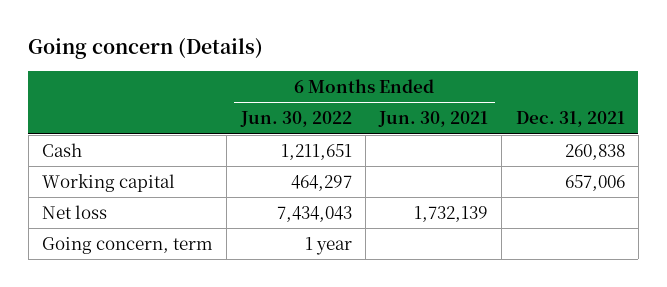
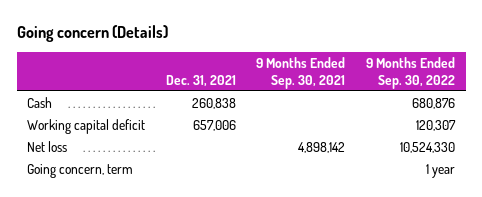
- | 6 Months Ended Jun. 30, 2022 | 6 Months Ended Jun. 30, 2021 | Dec. 31, 2021
+ | Dec. 31, 2021 | 9 Months Ended Sep. 30, 2021 | 9 Months Ended Sep. 30, 2022
- Working capital | 464,297 | | 657,006
+ Working capital deficit | 657,006 | | 120,307

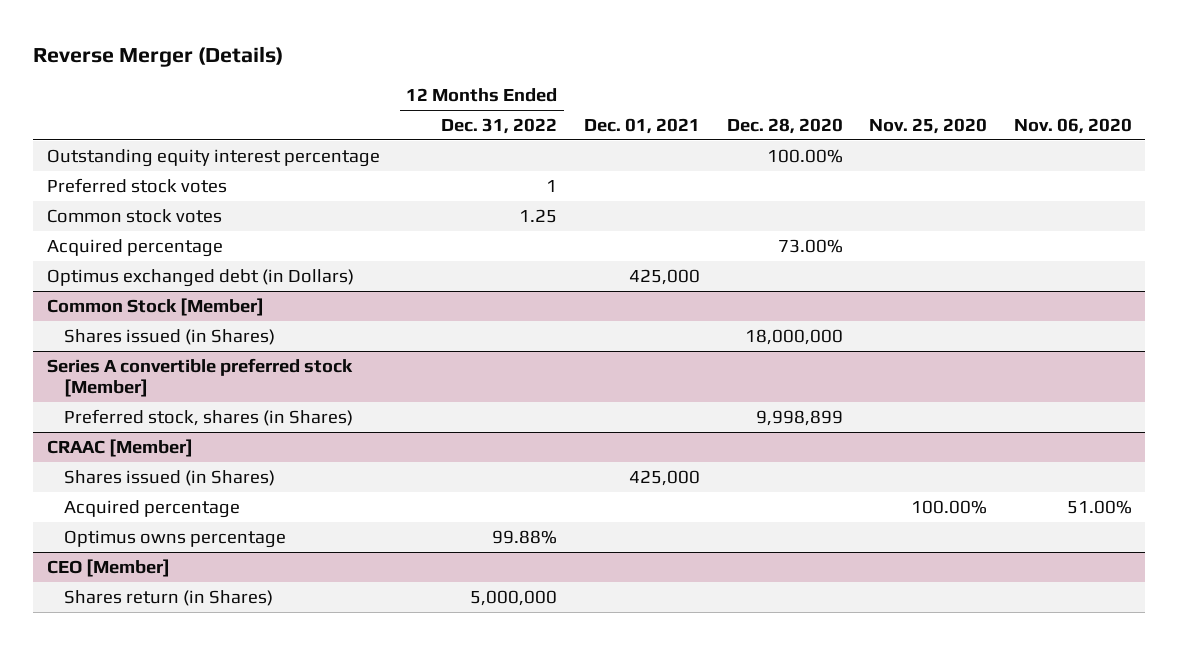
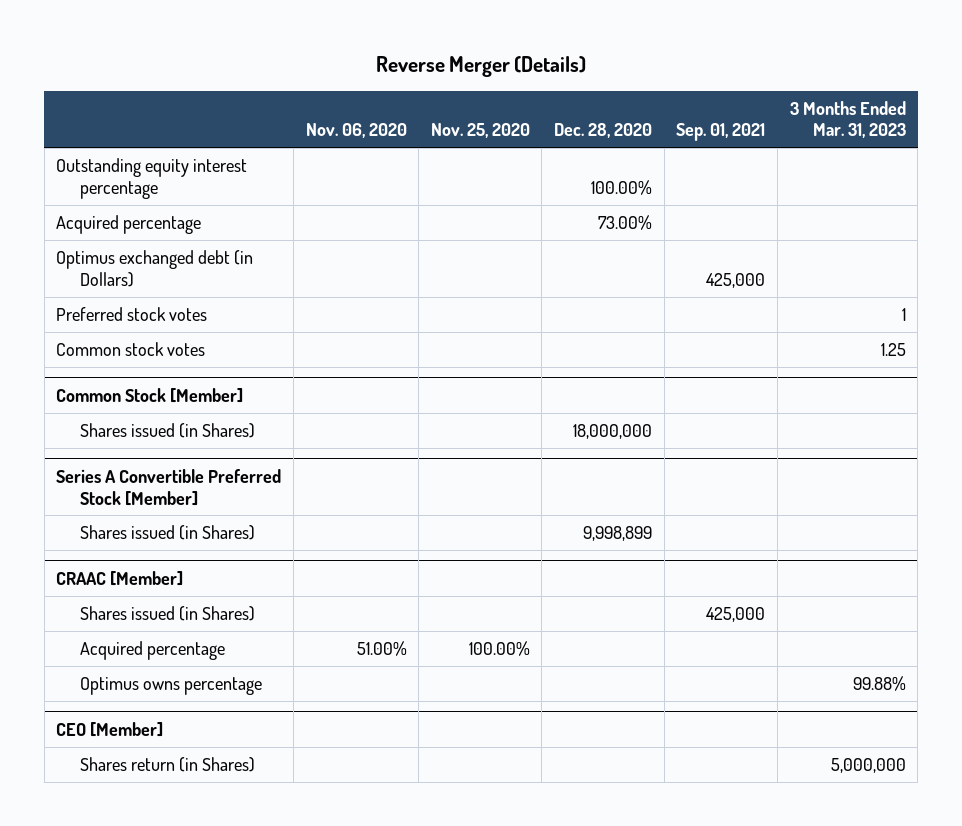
- | 12 Months Ended Dec. 31, 2022 | Dec. 01, 2021 | Dec. 28, 2020 | Nov. 25, 2020 | Nov. 06, 2020
+ | Nov. 06, 2020 | Nov. 25, 2020 | Dec. 28, 2020 | Sep. 01, 2021 | 3 Months Ended Mar. 31, 2023
moved down: Preferred stock votes | | | | | 1
moved down: Common stock votes | | | | | 1.25
- Series A convertible preferred stock [Member]
- Preferred stock, shares (in Shares) | | | 9,998,899 | |
+ Series A Convertible Preferred Stock [Member]
+ Shares issued (in Shares) | | | 9,998,899 | |

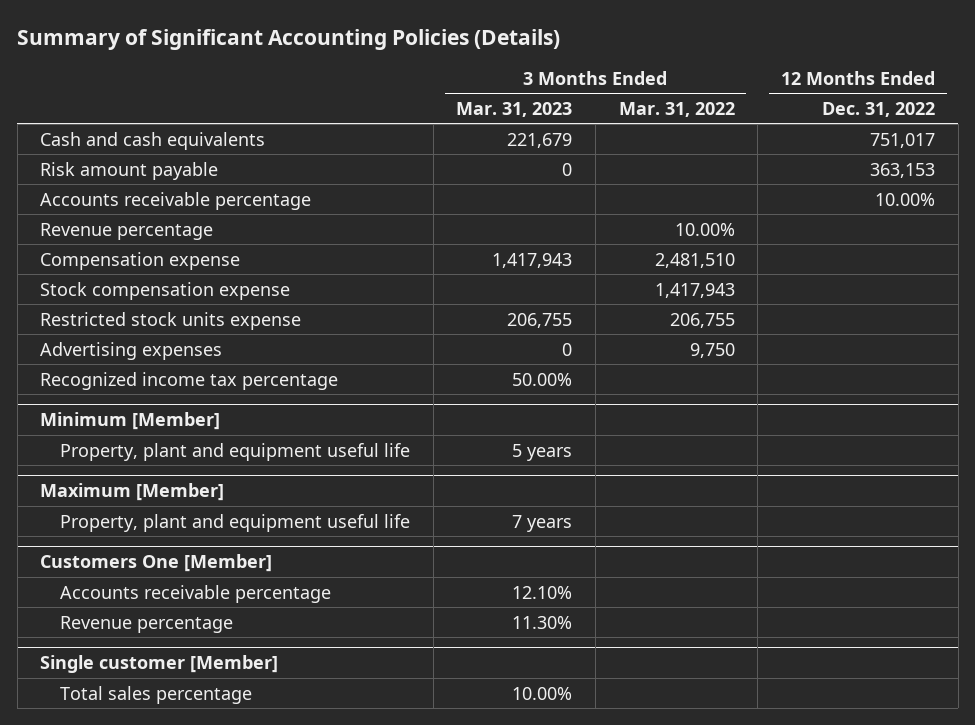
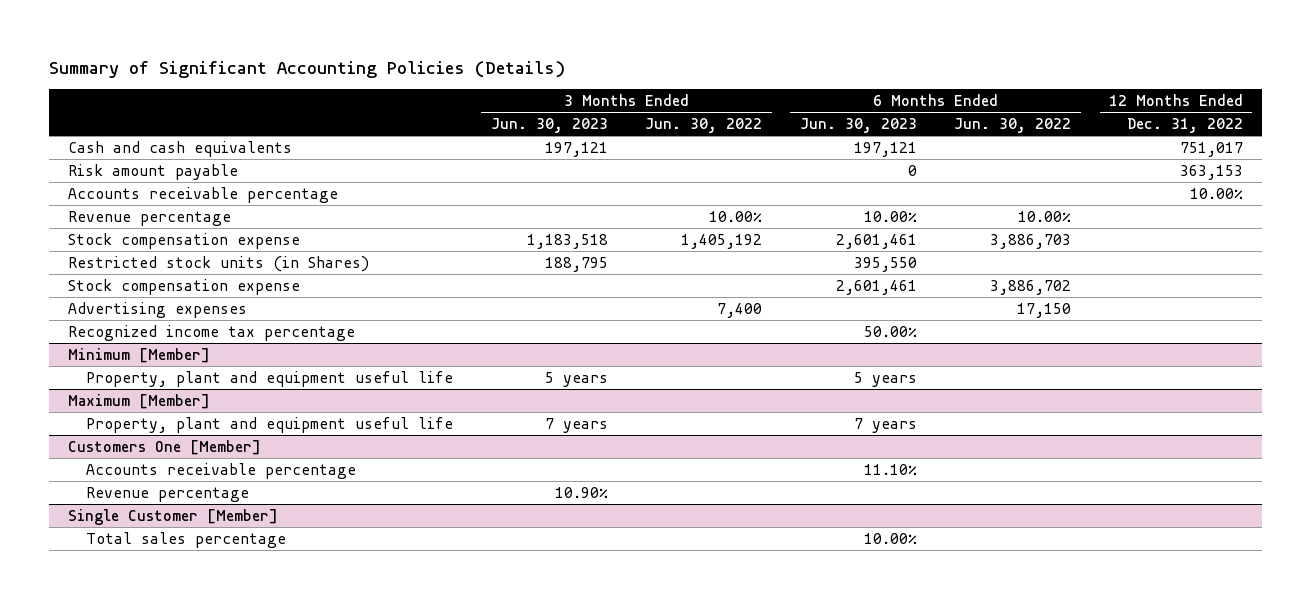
- | 3 Months Ended Mar. 31, 2023 | 3 Months Ended Mar. 31, 2022 | 12 Months Ended Dec. 31, 2022
+ | 3 Months Ended Jun. 30, 2023 | 3 Months Ended Jun. 30, 2022 | 6 Months Ended Jun. 30, 2023 | 6 Months Ended Jun. 30, 2022 | 12 Months Ended Dec. 31, 2022
- Compensation expense | 1,417,943 | 2,481,510 |
- Restricted stock units expense | 206,755 | 206,755 |
+ Restricted stock units (in Shares) | 188,795 | | 395,550 | |
+ Stock compensation expense | | | 2,601,461 | 3,886,702 |
- Single customer [Member]
+ Single Customer [Member]

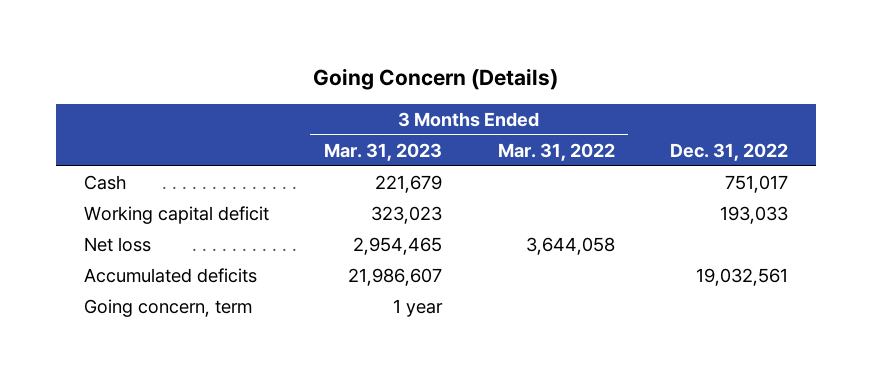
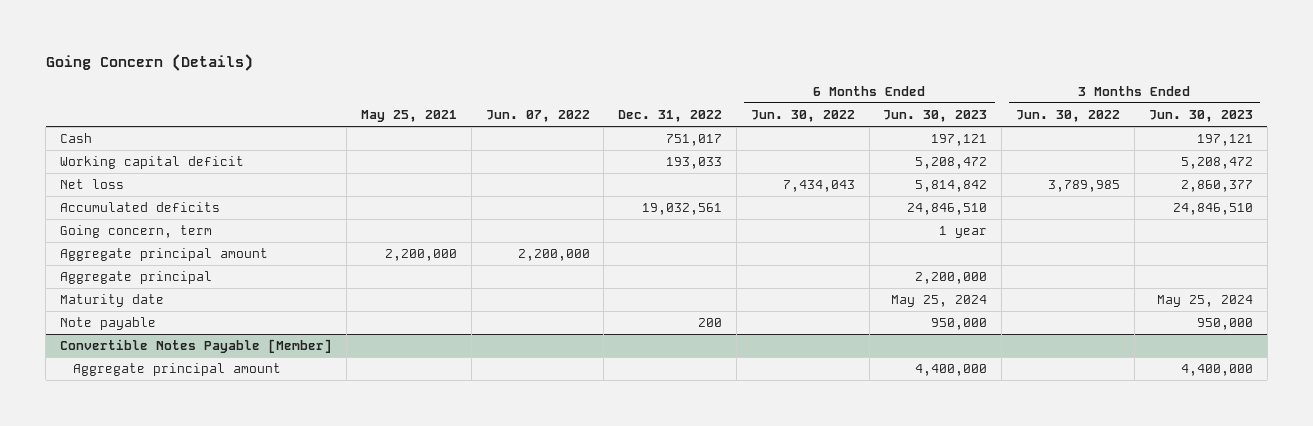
- | 3 Months Ended Mar. 31, 2023 | 3 Months Ended Mar. 31, 2022 | Dec. 31, 2022
+ | May 25, 2021 | Jun. 07, 2022 | Dec. 31, 2022 | 6 Months Ended Jun. 30, 2022 | 6 Months Ended Jun. 30, 2023 | 3 Months Ended Jun. 30, 2022 | 3 Months Ended Jun. 30, 2023
+ Aggregate principal amount | 2,200,000 | 2,200,000 | | | | |
+ Aggregate principal | | | | | 2,200,000 | |
+ Maturity date | | | | | May 25, 2024 | | May 25, 2024
+ Note payable | | | 200 | | 950,000 | | 950,000
+ Convertible Notes Payable [Member]
+ Aggregate principal amount | | | | | 4,400,000 | | 4,400,000

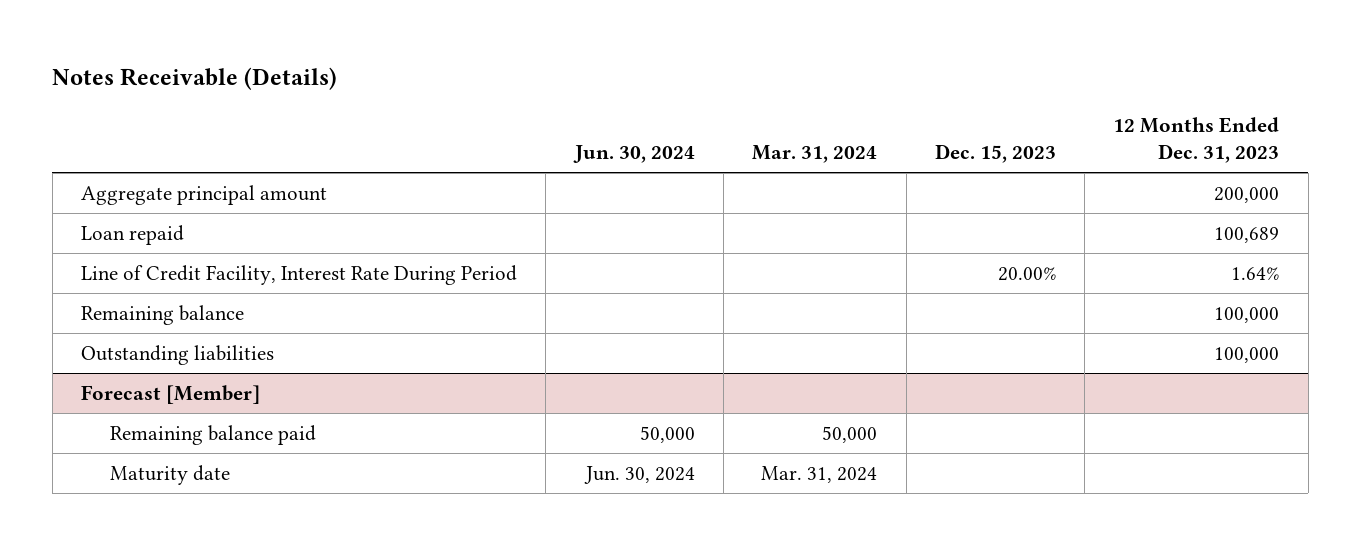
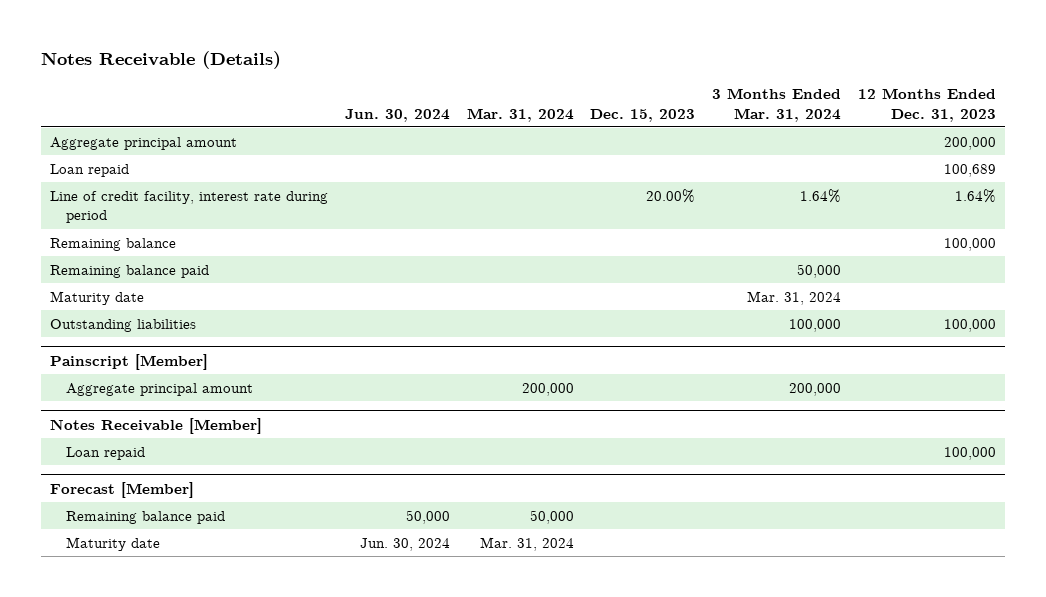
- | Jun. 30, 2024 | Mar. 31, 2024 | Dec. 15, 2023 | 12 Months Ended Dec. 31, 2023
+ | Jun. 30, 2024 | Mar. 31, 2024 | Dec. 15, 2023 | 3 Months Ended Mar. 31, 2024 | 12 Months Ended Dec. 31, 2023
- Line of Credit Facility, Interest Rate During Period | | | 20.00% | 1.64%
+ Line of credit facility, interest rate during period | | | 20.00% | 1.64% | 1.64%
+ Remaining balance paid | | | | 50,000 |
+ Maturity date | | | | Mar. 31, 2024 |
+ Painscript [Member]
+ Aggregate principal amount | | 200,000 | | 200,000 |
+ Notes Receivable [Member]
+ Loan repaid | | | | | 100,000

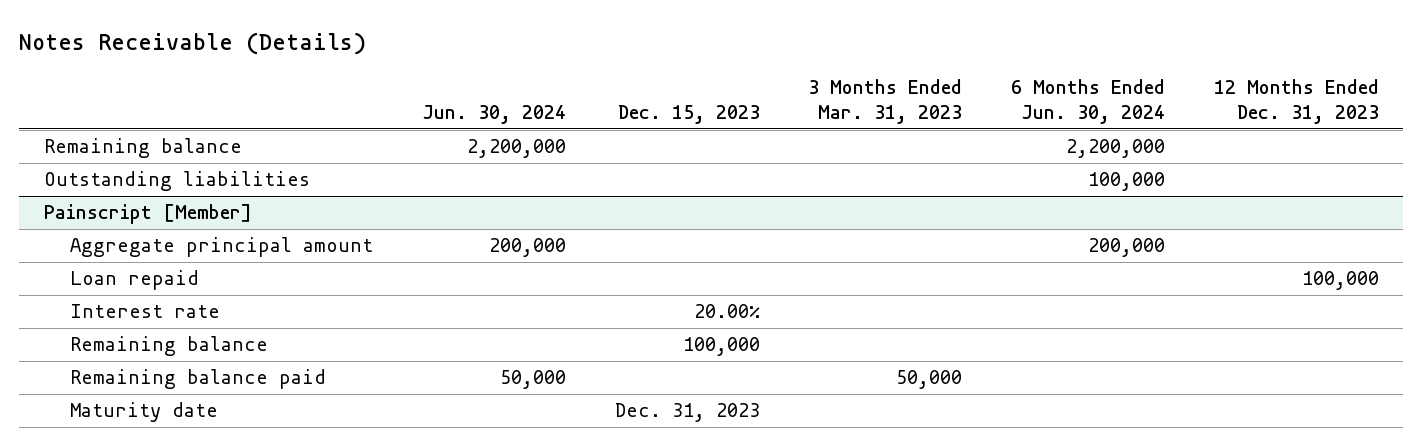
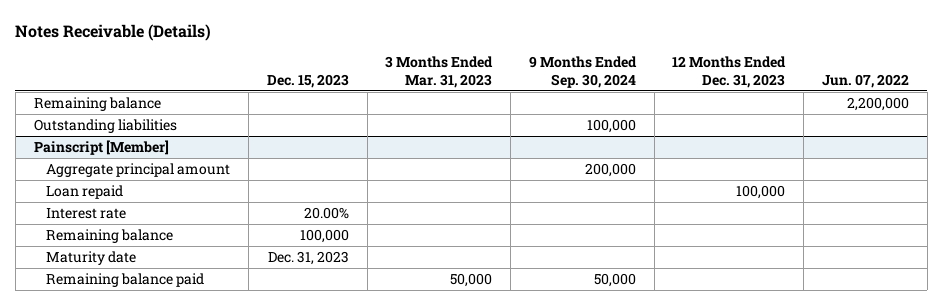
- | Jun. 30, 2024 | Dec. 15, 2023 | 3 Months Ended Mar. 31, 2023 | 6 Months Ended Jun. 30, 2024 | 12 Months Ended Dec. 31, 2023
+ | Dec. 15, 2023 | 3 Months Ended Mar. 31, 2023 | 9 Months Ended Sep. 30, 2024 | 12 Months Ended Dec. 31, 2023 | Jun. 07, 2022
@ Painscript [Member]
moved down: Remaining balance paid | | 50,000 | 50,000 | |

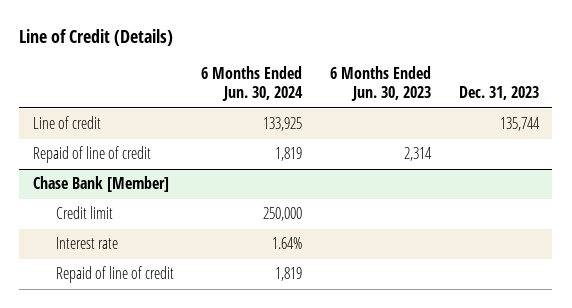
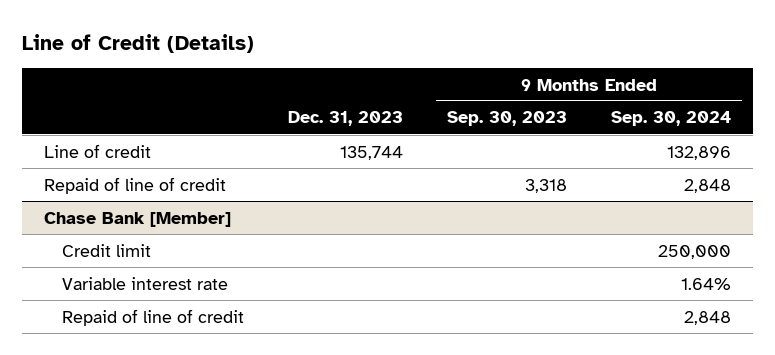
- | 6 Months Ended Jun. 30, 2024 | 6 Months Ended Jun. 30, 2023 | Dec. 31, 2023
+ | Dec. 31, 2023 | 9 Months Ended Sep. 30, 2023 | 9 Months Ended Sep. 30, 2024
@ Chase Bank [Member]
- Interest rate | 1.64% | |
+ Variable interest rate | | | 1.64%

